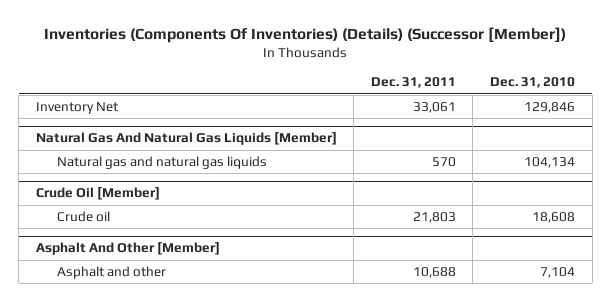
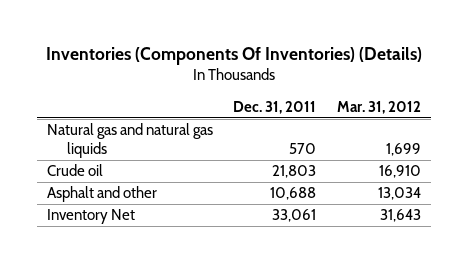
- Inventories (Components Of Inventories) (Details) (Successor [Member])
+ Inventories (Components Of Inventories) (Details)
- | Dec. 31, 2011 | Dec. 31, 2010
+ | Dec. 31, 2011 | Mar. 31, 2012
- Natural Gas And Natural Gas Liquids [Member]
- Crude Oil [Member]
- Asphalt And Other [Member]
moved down: Inventory Net | 33,061 | 31,643

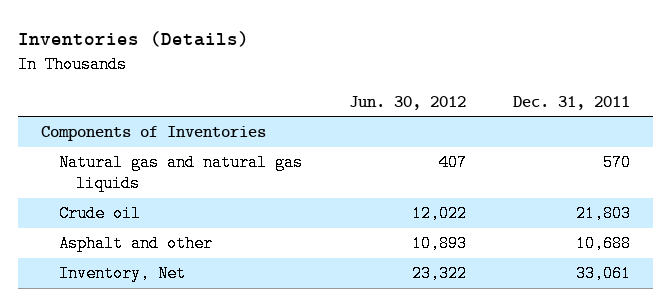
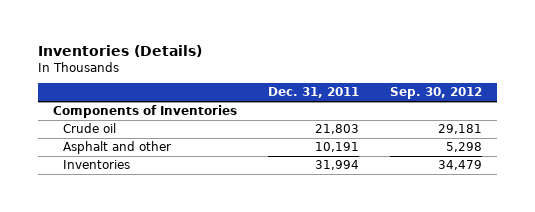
- | Jun. 30, 2012 | Dec. 31, 2011
+ | Dec. 31, 2011 | Sep. 30, 2012
- Natural gas and natural gas liquids | 407 | 570
- Asphalt and other | 10,893 | 10,688
- Inventory, Net | 23,322 | 33,061
+ Asphalt and other | 10,191 | 5,298
+ Inventories | 31,994 | 34,479

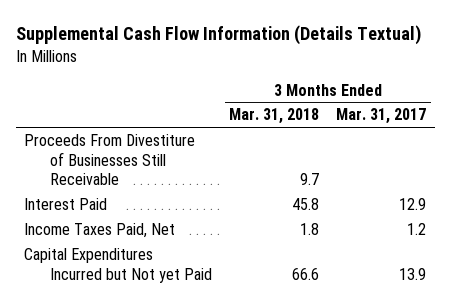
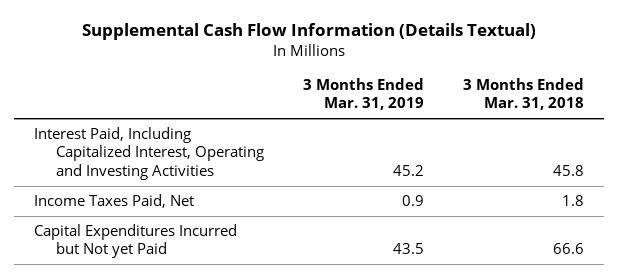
- | 3 Months Ended Mar. 31, 2018 | 3 Months Ended Mar. 31, 2017
+ | 3 Months Ended Mar. 31, 2019 | 3 Months Ended Mar. 31, 2018
- Proceeds From Divestiture of Businesses Still Receivable | 9.7 |
- Interest Paid | 45.8 | 12.9
+ Interest Paid, Including Capitalized Interest, Operating and Investing Activities | 45.2 | 45.8

